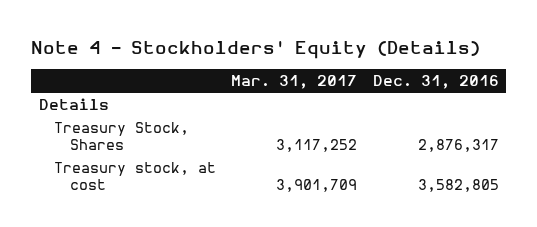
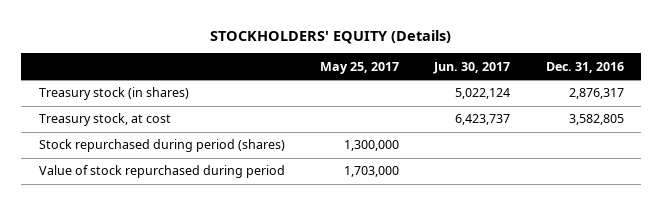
- Note 4 - Stockholders' Equity (Details)
+ STOCKHOLDERS' EQUITY (Details)
- | Mar. 31, 2017 | Dec. 31, 2016
+ | May 25, 2017 | Jun. 30, 2017 | Dec. 31, 2016
- Details
- Treasury Stock, Shares | 3,117,252 | 2,876,317
+ Treasury stock (in shares) | | 5,022,124 | 2,876,317
+ Stock repurchased during period (shares) | 1,300,000 | |
+ Value of stock repurchased during period | 1,703,000 | |

